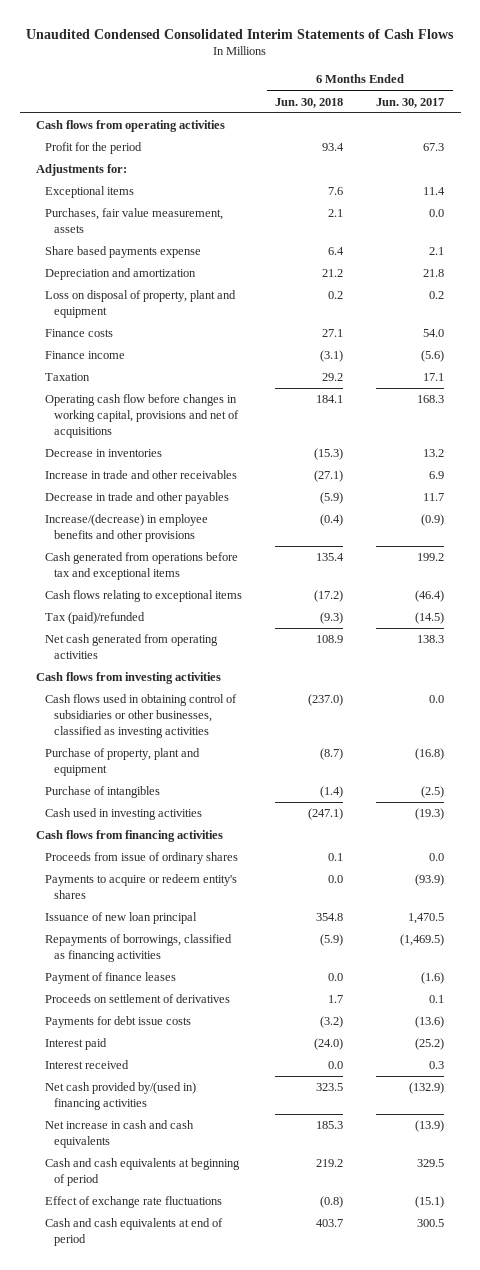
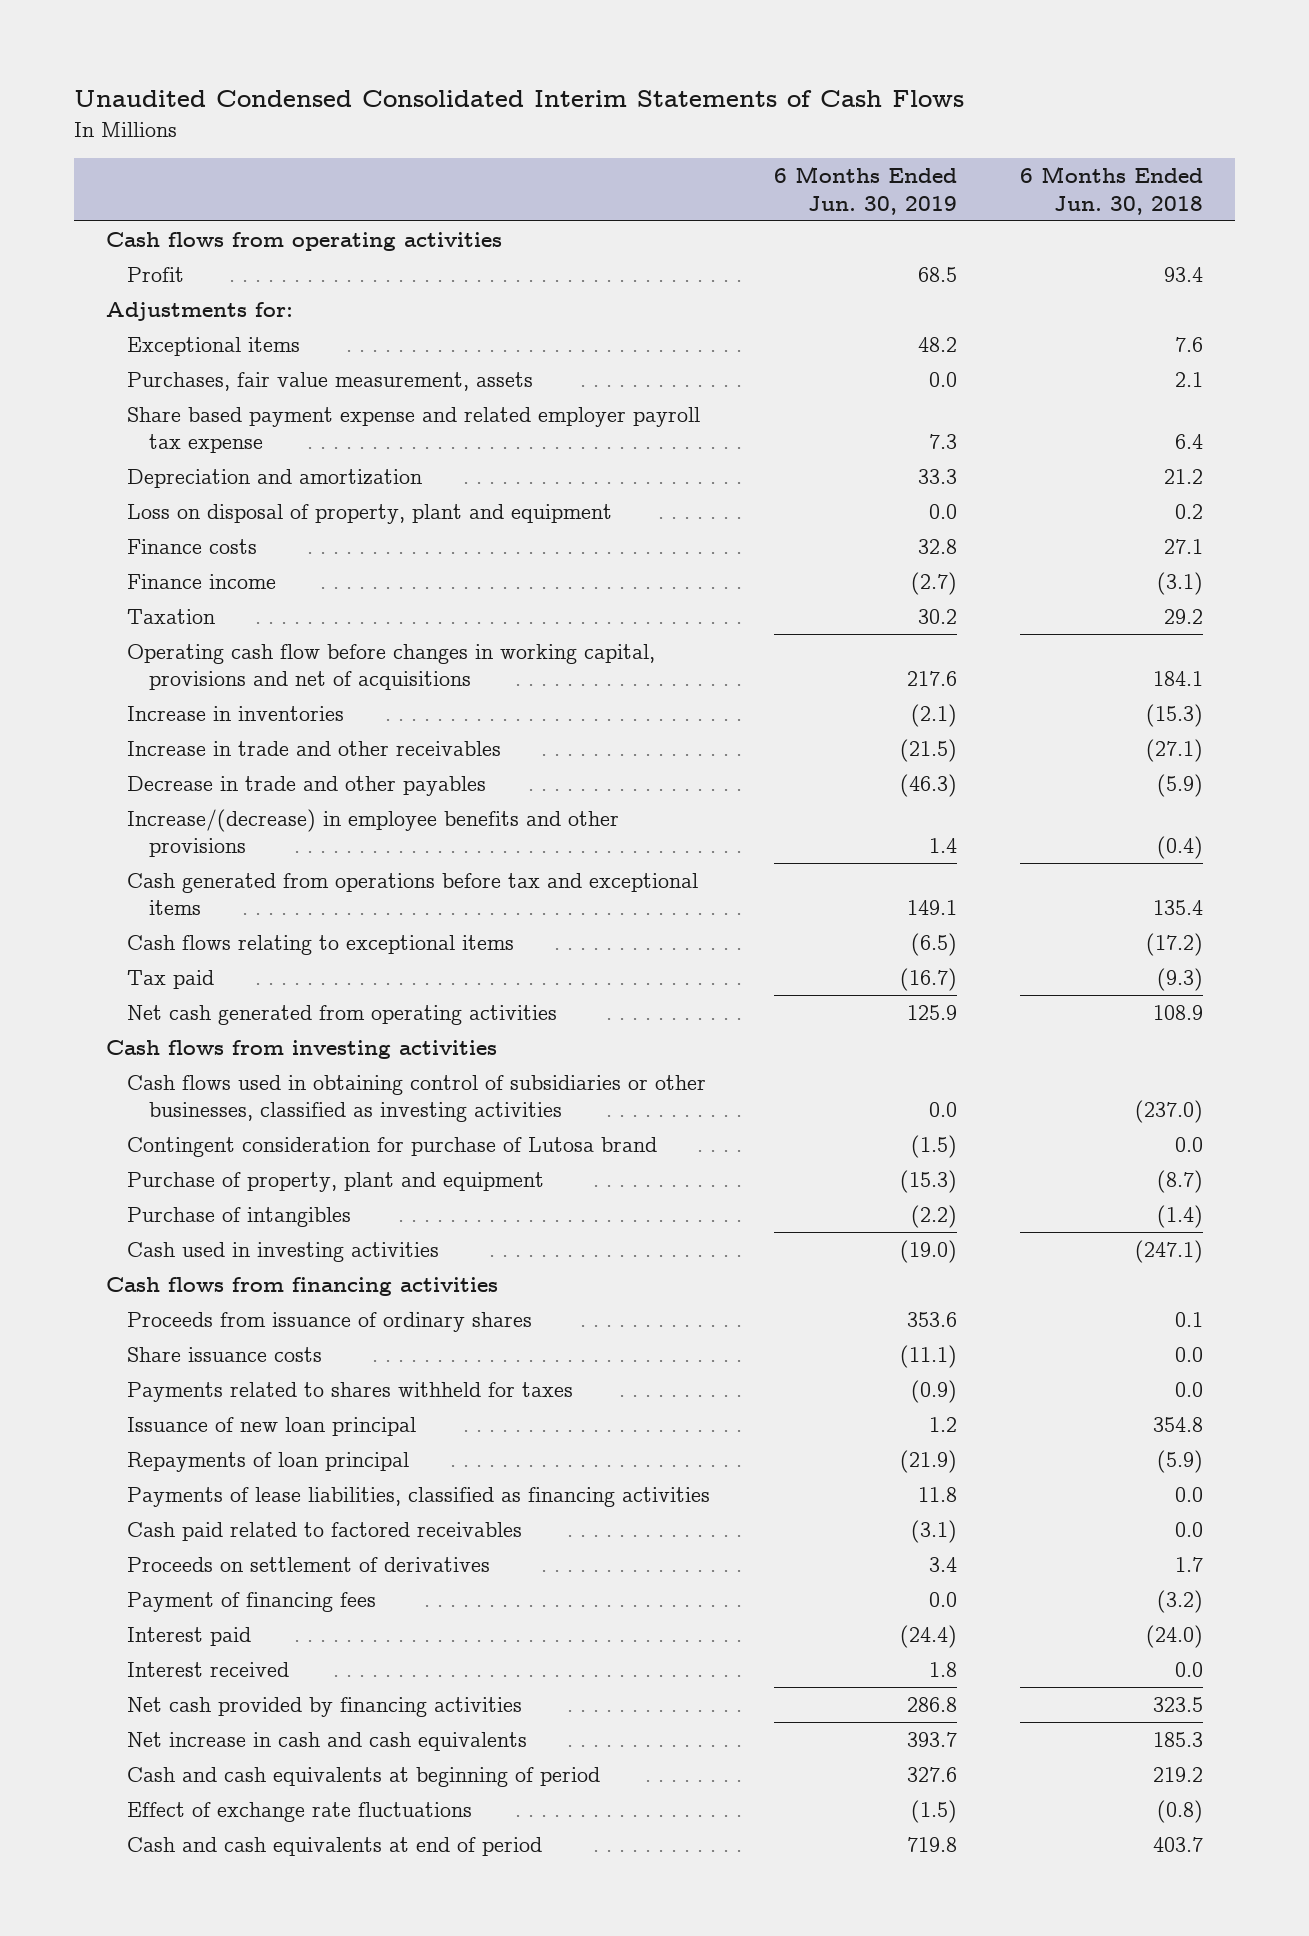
- | 6 Months Ended Jun. 30, 2018 | 6 Months Ended Jun. 30, 2017
+ | 6 Months Ended Jun. 30, 2019 | 6 Months Ended Jun. 30, 2018
- Profit for the period | 93.4 | 67.3
+ Profit | 68.5 | 93.4
- Share based payments expense | 6.4 | 2.1
+ Share based payment expense and related employer payroll tax expense | 7.3 | 6.4
- Decrease in inventories | (15.3) | 13.2
+ Increase in inventories | (2.1) | (15.3)
- Tax (paid)/refunded | (9.3) | (14.5)
+ Tax paid | (16.7) | (9.3)
+ Contingent consideration for purchase of Lutosa brand | (1.5) | 0.0
- Proceeds from issue of ordinary shares | 0.1 | 0.0
- Payments to acquire or redeem entity's shares | 0.0 | (93.9)
+ Proceeds from issuance of ordinary shares | 353.6 | 0.1
+ Share issuance costs | (11.1) | 0.0
+ Payments related to shares withheld for taxes | (0.9) | 0.0
- Repayments of borrowings, classified as financing activities | (5.9) | (1,469.5)
- Payment of finance leases | 0.0 | (1.6)
+ Repayments of loan principal | (21.9) | (5.9)
+ Payments of lease liabilities, classified as financing activities | 11.8 | 0.0
+ Cash paid related to factored receivables | (3.1) | 0.0
- Payments for debt issue costs | (3.2) | (13.6)
+ Payment of financing fees | 0.0 | (3.2)
- Net cash provided by/(used in) financing activities | 323.5 | (132.9)
+ Net cash provided by financing activities | 286.8 | 323.5

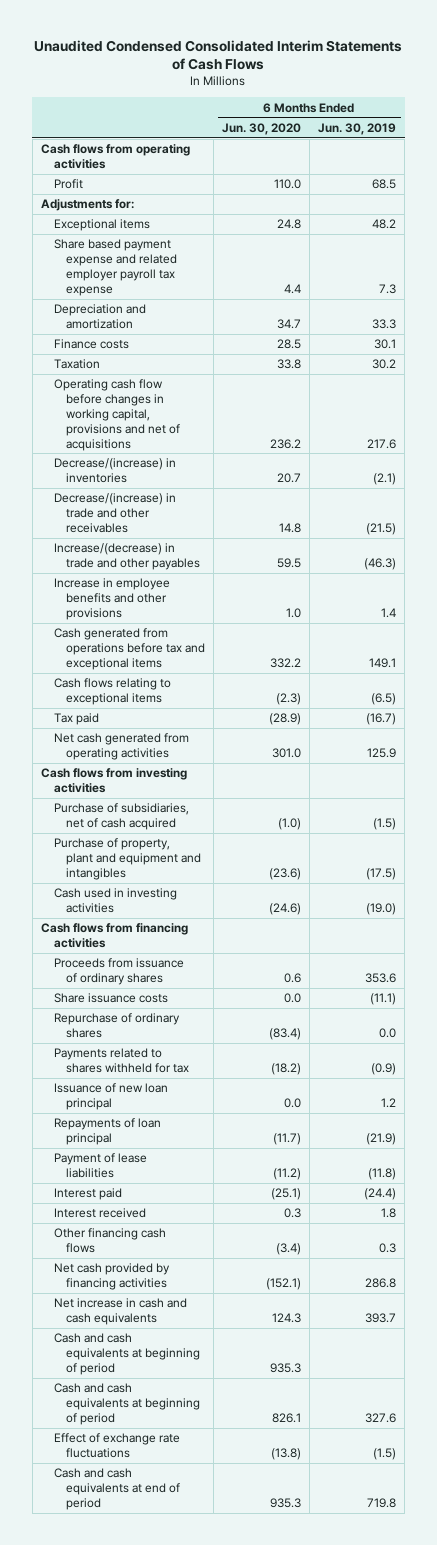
- | 6 Months Ended Jun. 30, 2019 | 6 Months Ended Jun. 30, 2018
+ | 6 Months Ended Jun. 30, 2020 | 6 Months Ended Jun. 30, 2019
- Purchases, fair value measurement, assets | 0.0 | 2.1
- Loss on disposal of property, plant and equipment | 0.0 | 0.2
- Finance costs | 32.8 | 27.1
- Finance income | (2.7) | (3.1)
+ Finance costs | 28.5 | 30.1
- Increase in inventories | (2.1) | (15.3)
- Increase in trade and other receivables | (21.5) | (27.1)
- Decrease in trade and other payables | (46.3) | (5.9)
- Increase/(decrease) in employee benefits and other provisions | 1.4 | (0.4)
+ Decrease/(increase) in inventories | 20.7 | (2.1)
+ Decrease/(increase) in trade and other receivables | 14.8 | (21.5)
+ Increase/(decrease) in trade and other payables | 59.5 | (46.3)
+ Increase in employee benefits and other provisions | 1.0 | 1.4
- Cash flows used in obtaining control of subsidiaries or other businesses, classified as investing activities | 0.0 | (237.0)
- Contingent consideration for purchase of Lutosa brand | (1.5) | 0.0
- Purchase of property, plant and equipment | (15.3) | (8.7)
- Purchase of intangibles | (2.2) | (1.4)
+ Purchase of subsidiaries, net of cash acquired | (1.0) | (1.5)
+ Purchase of property, plant and equipment and intangibles | (23.6) | (17.5)
- Payments related to shares withheld for taxes | (0.9) | 0.0
+ Repurchase of ordinary shares | (83.4) | 0.0
+ Payments related to shares withheld for tax | (18.2) | (0.9)
- Payments of lease liabilities, classified as financing activities | 11.8 | 0.0
- Cash paid related to factored receivables | (3.1) | 0.0
- Proceeds on settlement of derivatives | 3.4 | 1.7
- Payment of financing fees | 0.0 | (3.2)
+ Payment of lease liabilities | (11.2) | (11.8)
+ Other financing cash flows | (3.4) | 0.3
+ Cash and cash equivalents at beginning of period | 935.3 |

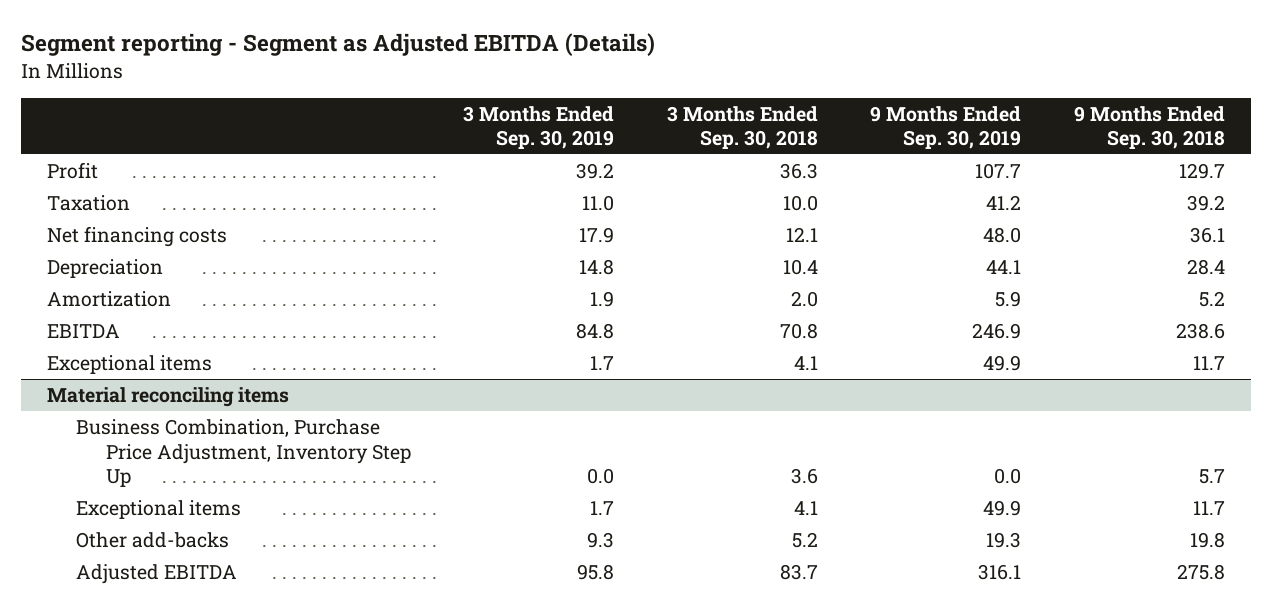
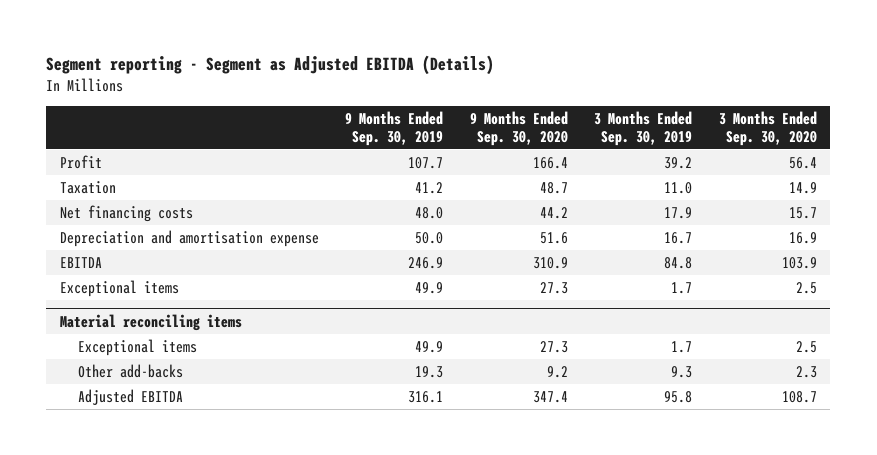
- | 3 Months Ended Sep. 30, 2019 | 3 Months Ended Sep. 30, 2018 | 9 Months Ended Sep. 30, 2019 | 9 Months Ended Sep. 30, 2018
+ | 9 Months Ended Sep. 30, 2019 | 9 Months Ended Sep. 30, 2020 | 3 Months Ended Sep. 30, 2019 | 3 Months Ended Sep. 30, 2020
- Depreciation | 14.8 | 10.4 | 44.1 | 28.4
- Amortization | 1.9 | 2.0 | 5.9 | 5.2
+ Depreciation and amortisation expense | 50.0 | 51.6 | 16.7 | 16.9
@ Material reconciling items
- Business Combination, Purchase Price Adjustment, Inventory Step Up | 0.0 | 3.6 | 0.0 | 5.7

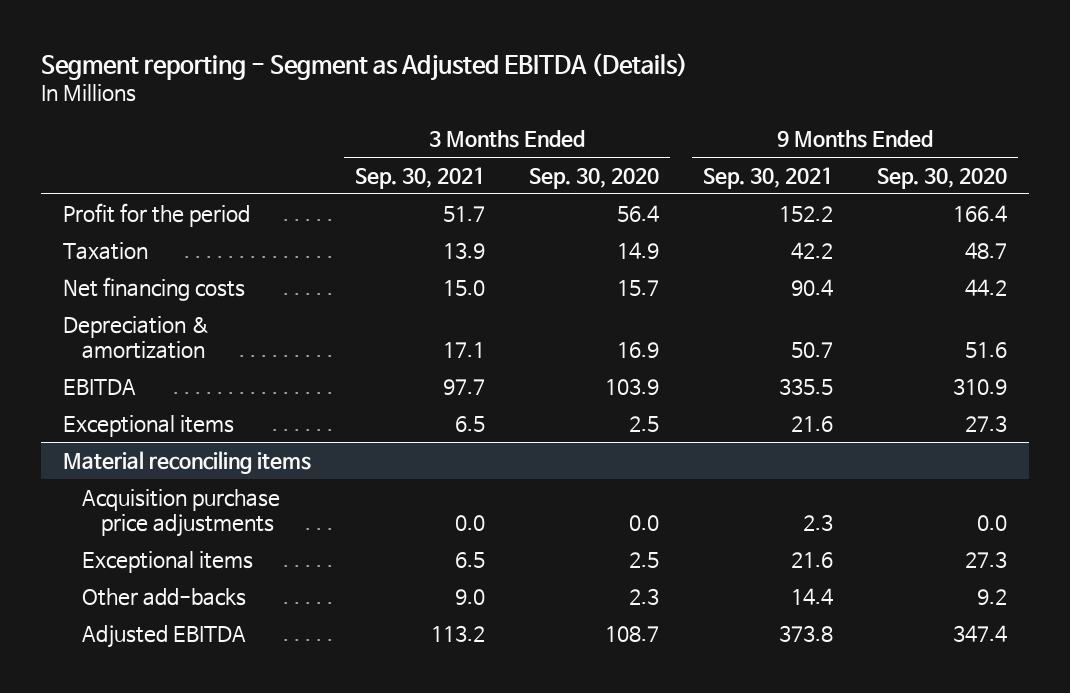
- | 9 Months Ended Sep. 30, 2019 | 9 Months Ended Sep. 30, 2020 | 3 Months Ended Sep. 30, 2019 | 3 Months Ended Sep. 30, 2020
+ | 3 Months Ended Sep. 30, 2021 | 3 Months Ended Sep. 30, 2020 | 9 Months Ended Sep. 30, 2021 | 9 Months Ended Sep. 30, 2020
- Profit | 107.7 | 166.4 | 39.2 | 56.4
+ Profit for the period | 51.7 | 56.4 | 152.2 | 166.4
- Depreciation and amortisation expense | 50.0 | 51.6 | 16.7 | 16.9
+ Depreciation & amortization | 17.1 | 16.9 | 50.7 | 51.6
@ Material reconciling items
+ Acquisition purchase price adjustments | 0.0 | 0.0 | 2.3 | 0.0

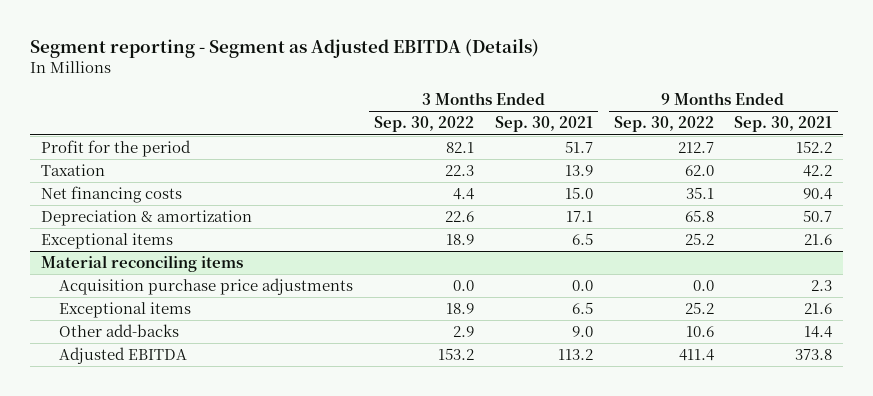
- | 3 Months Ended Sep. 30, 2021 | 3 Months Ended Sep. 30, 2020 | 9 Months Ended Sep. 30, 2021 | 9 Months Ended Sep. 30, 2020
+ | 3 Months Ended Sep. 30, 2022 | 3 Months Ended Sep. 30, 2021 | 9 Months Ended Sep. 30, 2022 | 9 Months Ended Sep. 30, 2021
- EBITDA | 97.7 | 103.9 | 335.5 | 310.9

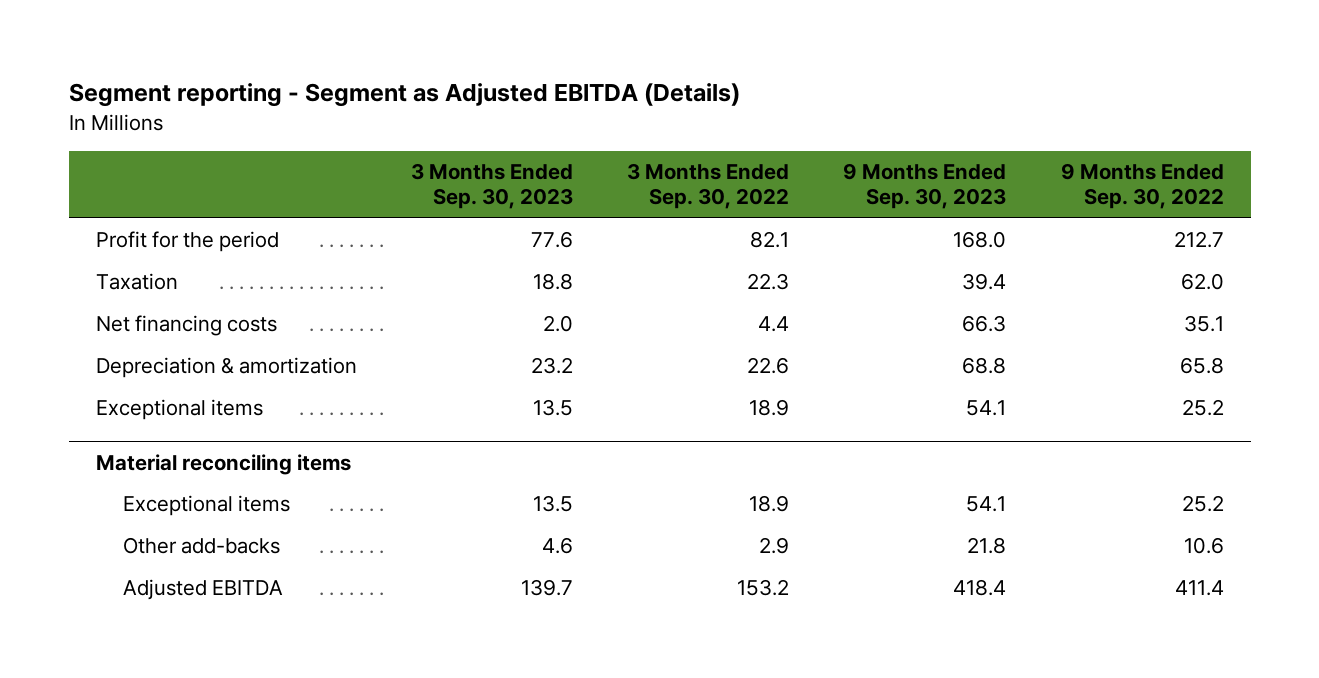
- | 3 Months Ended Sep. 30, 2022 | 3 Months Ended Sep. 30, 2021 | 9 Months Ended Sep. 30, 2022 | 9 Months Ended Sep. 30, 2021
+ | 3 Months Ended Sep. 30, 2023 | 3 Months Ended Sep. 30, 2022 | 9 Months Ended Sep. 30, 2023 | 9 Months Ended Sep. 30, 2022
@ Material reconciling items
- Acquisition purchase price adjustments | 0.0 | 0.0 | 0.0 | 2.3

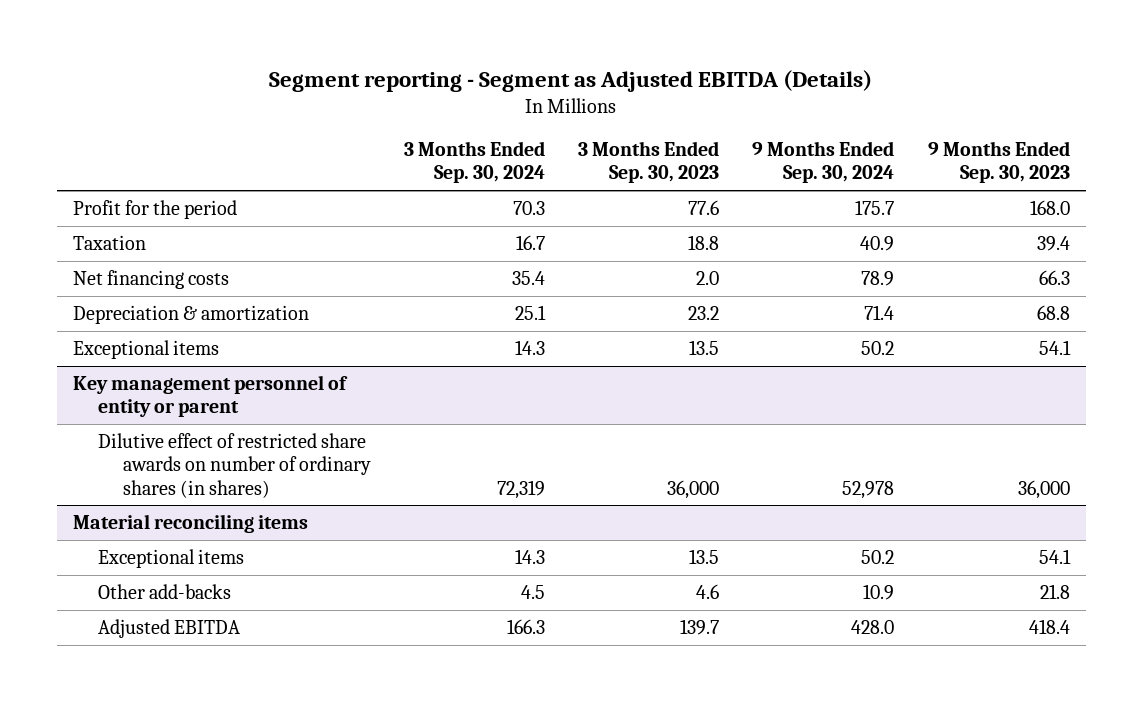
- | 3 Months Ended Sep. 30, 2023 | 3 Months Ended Sep. 30, 2022 | 9 Months Ended Sep. 30, 2023 | 9 Months Ended Sep. 30, 2022
+ | 3 Months Ended Sep. 30, 2024 | 3 Months Ended Sep. 30, 2023 | 9 Months Ended Sep. 30, 2024 | 9 Months Ended Sep. 30, 2023
+ Key management personnel of entity or parent
+ Dilutive effect of restricted share awards on number of ordinary shares (in shares) | 72,319 | 36,000 | 52,978 | 36,000

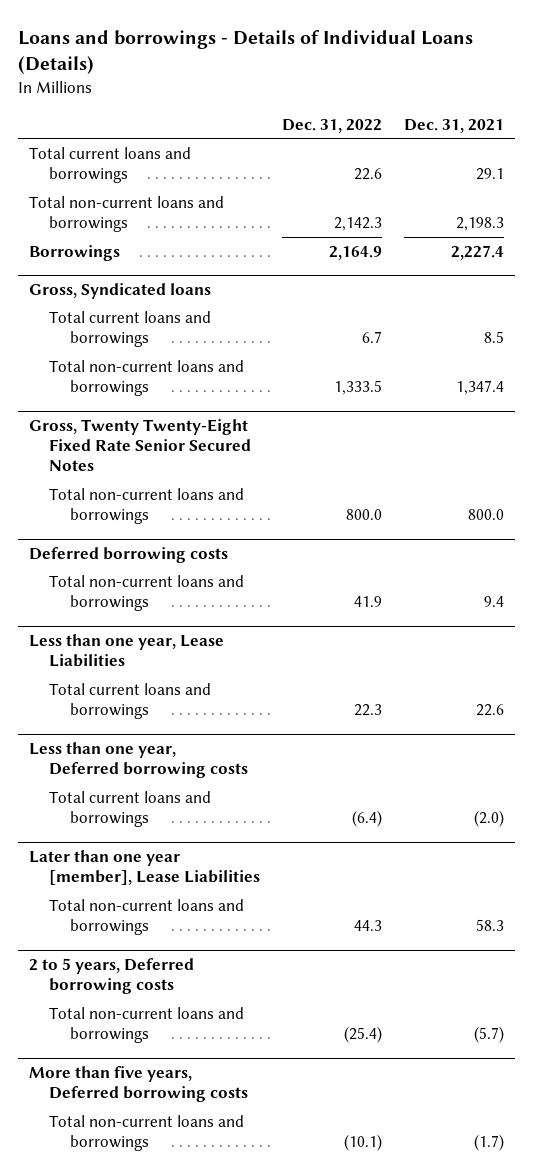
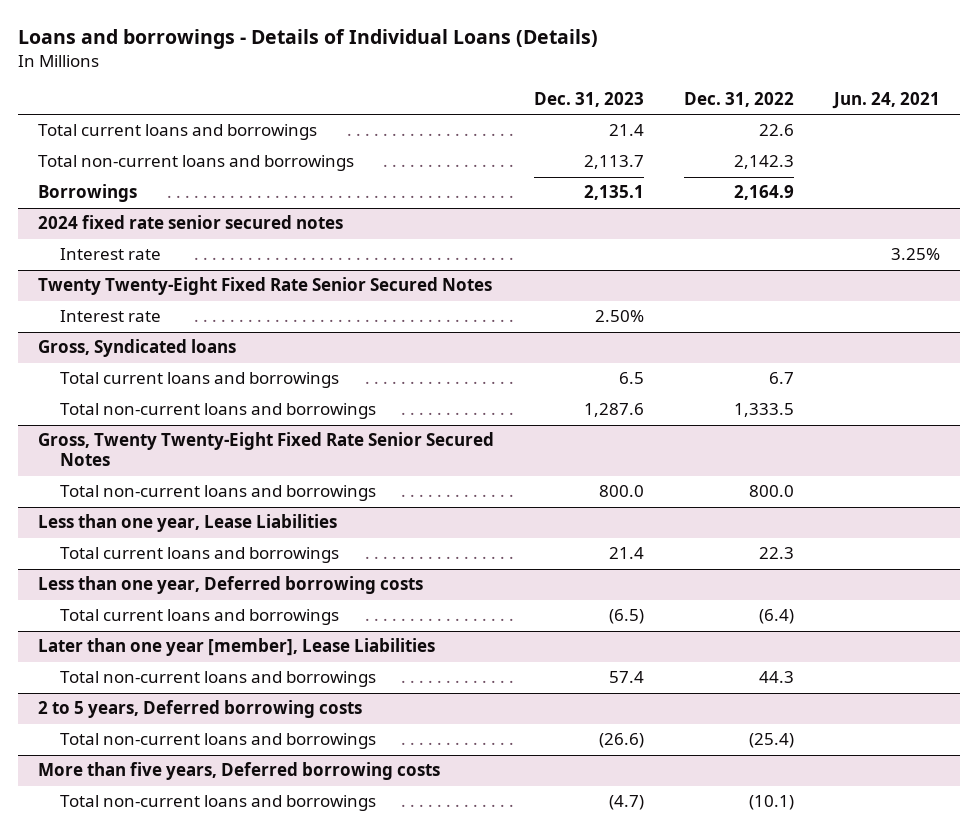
- | Dec. 31, 2022 | Dec. 31, 2021
+ | Dec. 31, 2023 | Dec. 31, 2022 | Jun. 24, 2021
+ 2024 fixed rate senior secured notes
+ Interest rate | | | 3.25%
+ Twenty Twenty-Eight Fixed Rate Senior Secured Notes
+ Interest rate | 2.50% | |
- Deferred borrowing costs
- Total non-current loans and borrowings | 41.9 | 9.4

